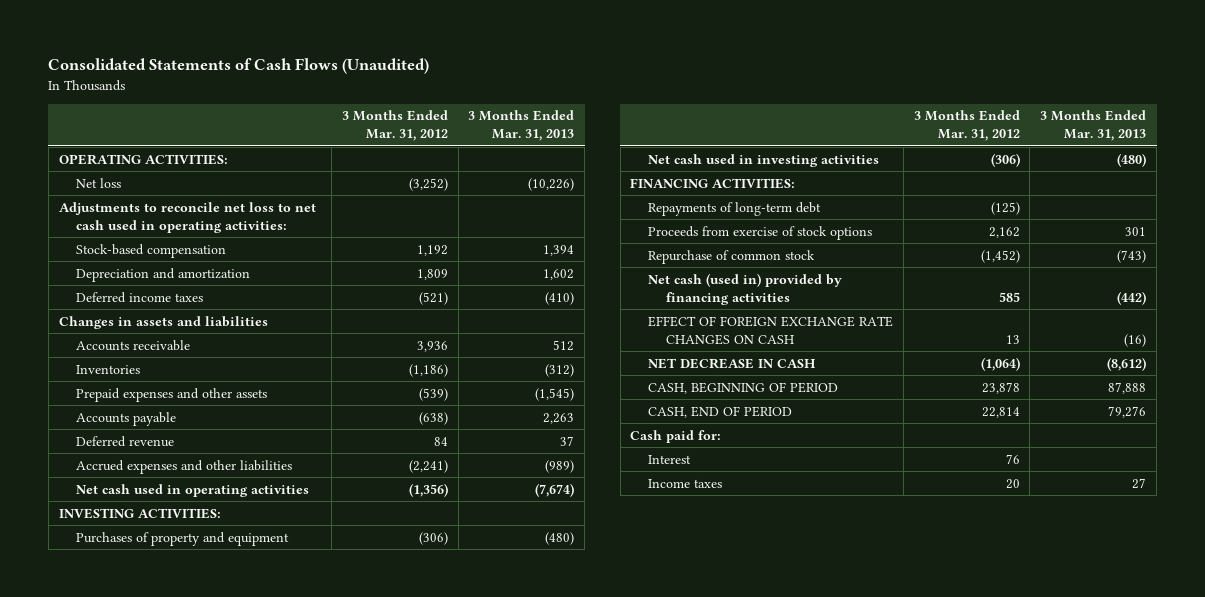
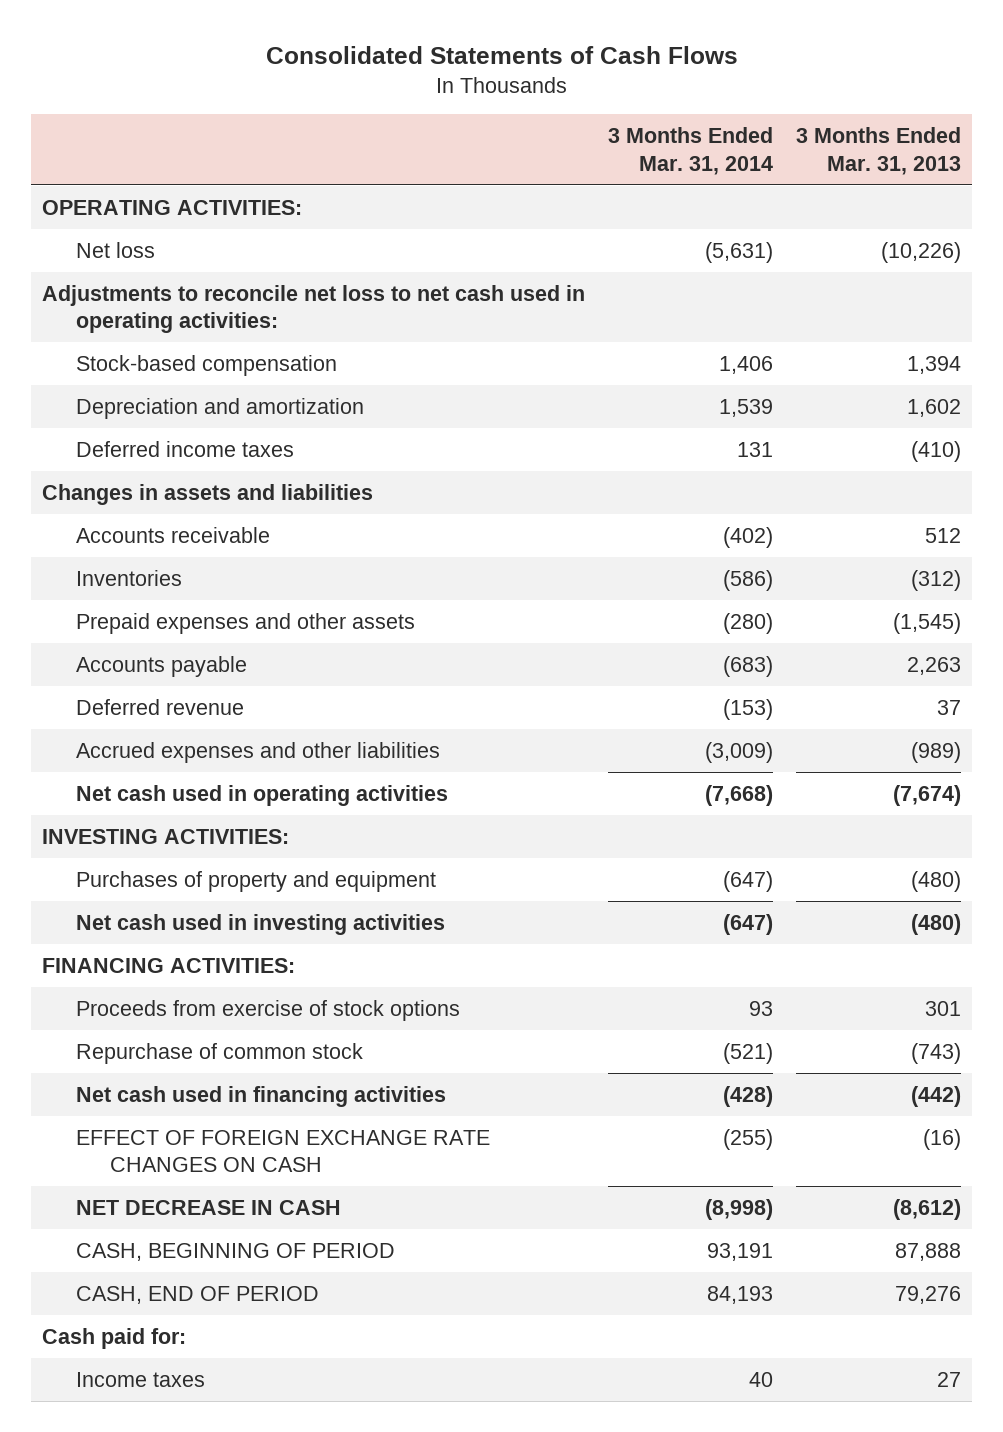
- Consolidated Statements of Cash Flows (Unaudited)
+ Consolidated Statements of Cash Flows
- | 3 Months Ended Mar. 31, 2012 | 3 Months Ended Mar. 31, 2013
+ | 3 Months Ended Mar. 31, 2014 | 3 Months Ended Mar. 31, 2013
- Repayments of long-term debt | (125) |
- Net cash (used in) provided by financing activities | 585 | (442)
+ Net cash used in financing activities | (428) | (442)
- Interest | 76 |

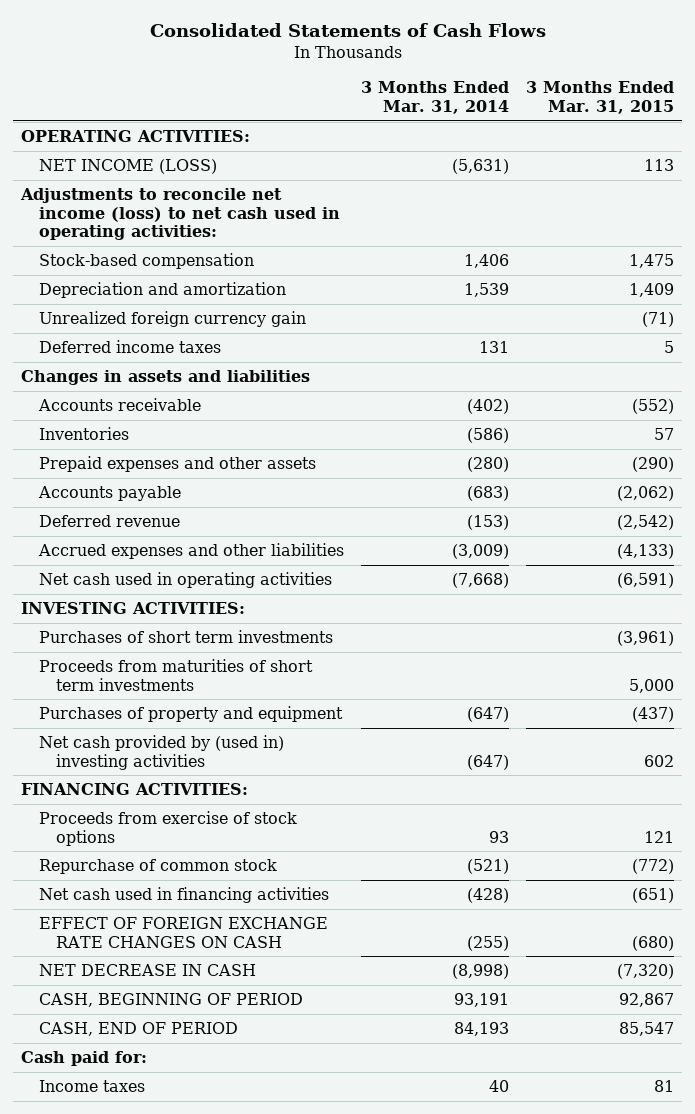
- | 3 Months Ended Mar. 31, 2014 | 3 Months Ended Mar. 31, 2013
+ | 3 Months Ended Mar. 31, 2014 | 3 Months Ended Mar. 31, 2015
- Net loss | (5,631) | (10,226)
- Adjustments to reconcile net loss to net cash used in operating activities:
+ NET INCOME (LOSS) | (5,631) | 113
+ Adjustments to reconcile net income (loss) to net cash used in operating activities:
+ Unrealized foreign currency gain | | (71)
+ Purchases of short term investments | | (3,961)
+ Proceeds from maturities of short term investments | | 5,000
- Net cash used in investing activities | (647) | (480)
+ Net cash provided by (used in) investing activities | (647) | 602

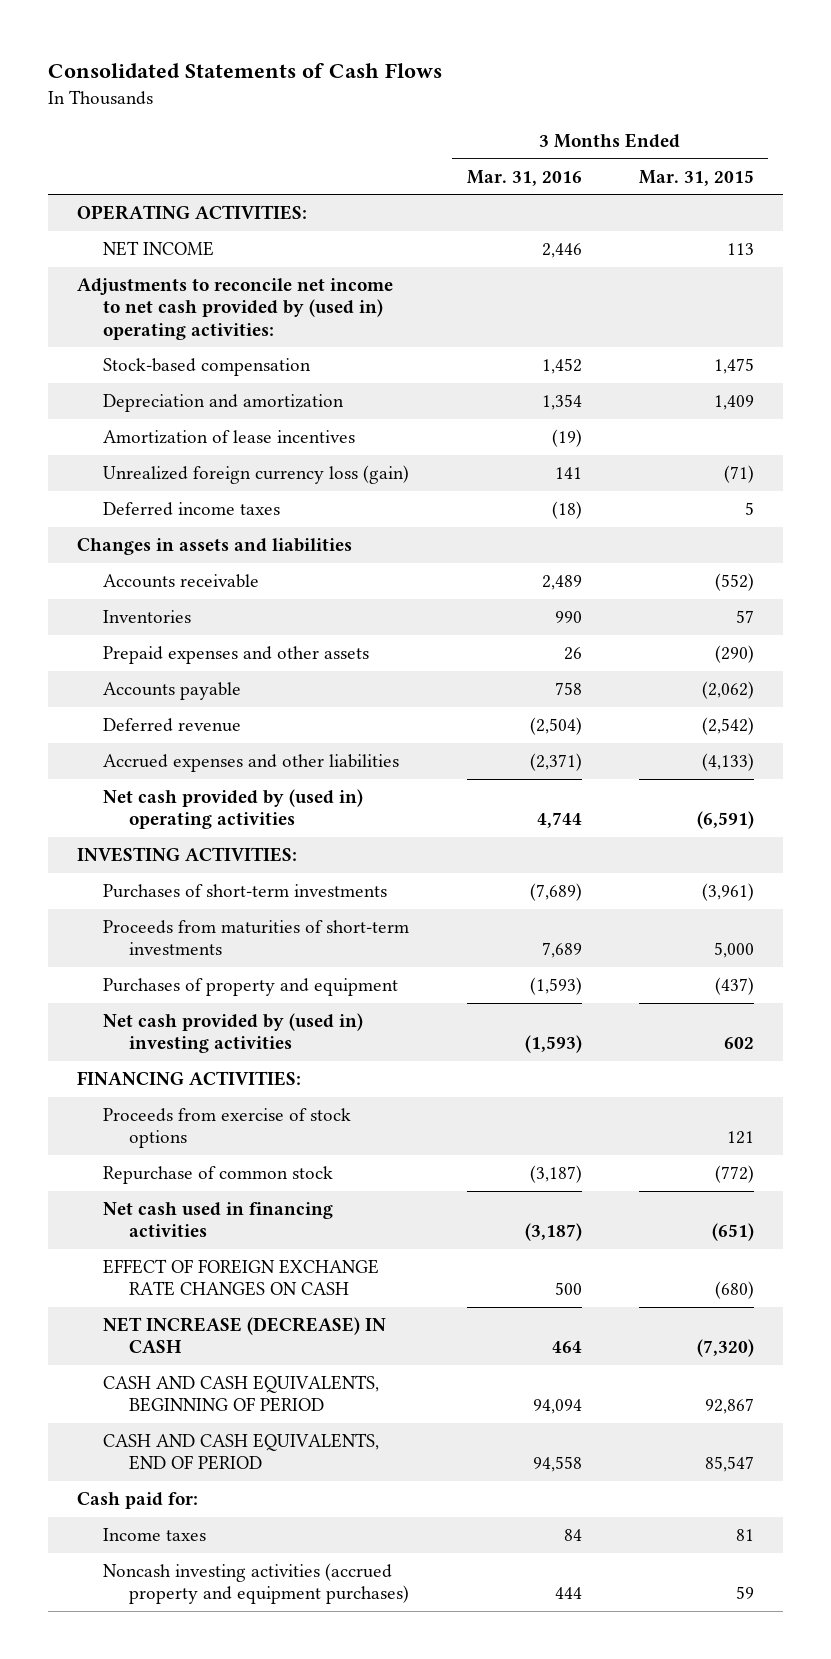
- | 3 Months Ended Mar. 31, 2014 | 3 Months Ended Mar. 31, 2015
+ | 3 Months Ended Mar. 31, 2016 | 3 Months Ended Mar. 31, 2015
- NET INCOME (LOSS) | (5,631) | 113
- Adjustments to reconcile net income (loss) to net cash used in operating activities:
+ NET INCOME | 2,446 | 113
+ Adjustments to reconcile net income to net cash provided by (used in) operating activities:
- Unrealized foreign currency gain | | (71)
+ Amortization of lease incentives | (19) |
+ Unrealized foreign currency loss (gain) | 141 | (71)
- Net cash used in operating activities | (7,668) | (6,591)
+ Net cash provided by (used in) operating activities | 4,744 | (6,591)
- Purchases of short term investments | | (3,961)
- Proceeds from maturities of short term investments | | 5,000
+ Purchases of short-term investments | (7,689) | (3,961)
+ Proceeds from maturities of short-term investments | 7,689 | 5,000
- NET DECREASE IN CASH | (8,998) | (7,320)
- CASH, BEGINNING OF PERIOD | 93,191 | 92,867
- CASH, END OF PERIOD | 84,193 | 85,547
+ NET INCREASE (DECREASE) IN CASH | 464 | (7,320)
+ CASH AND CASH EQUIVALENTS, BEGINNING OF PERIOD | 94,094 | 92,867
+ CASH AND CASH EQUIVALENTS, END OF PERIOD | 94,558 | 85,547
+ Noncash investing activities (accrued property and equipment purchases) | 444 | 59

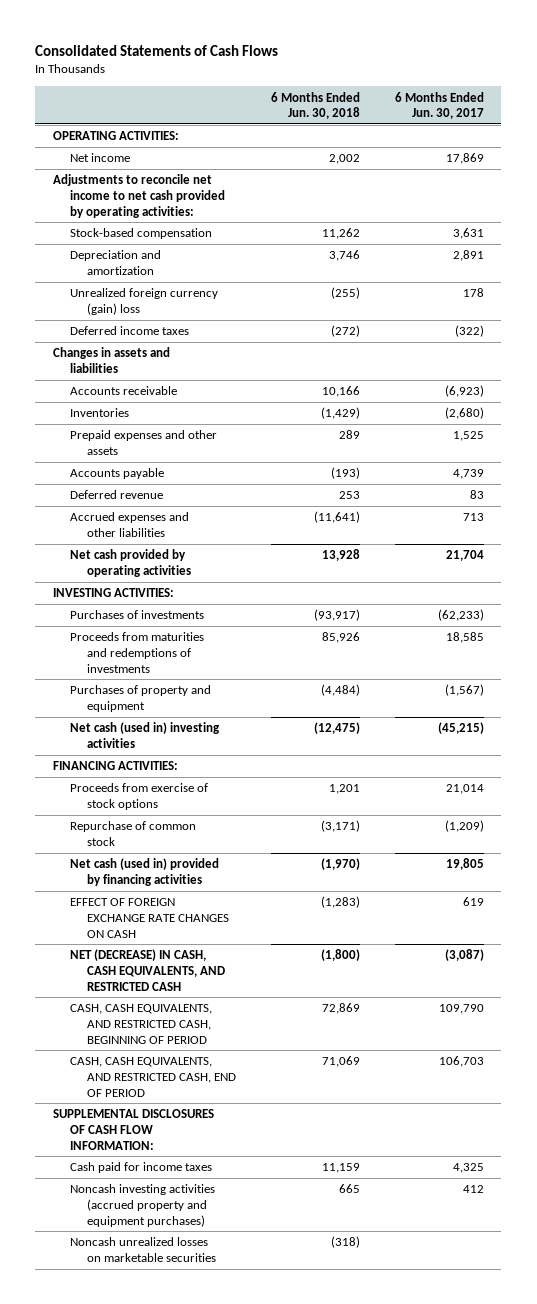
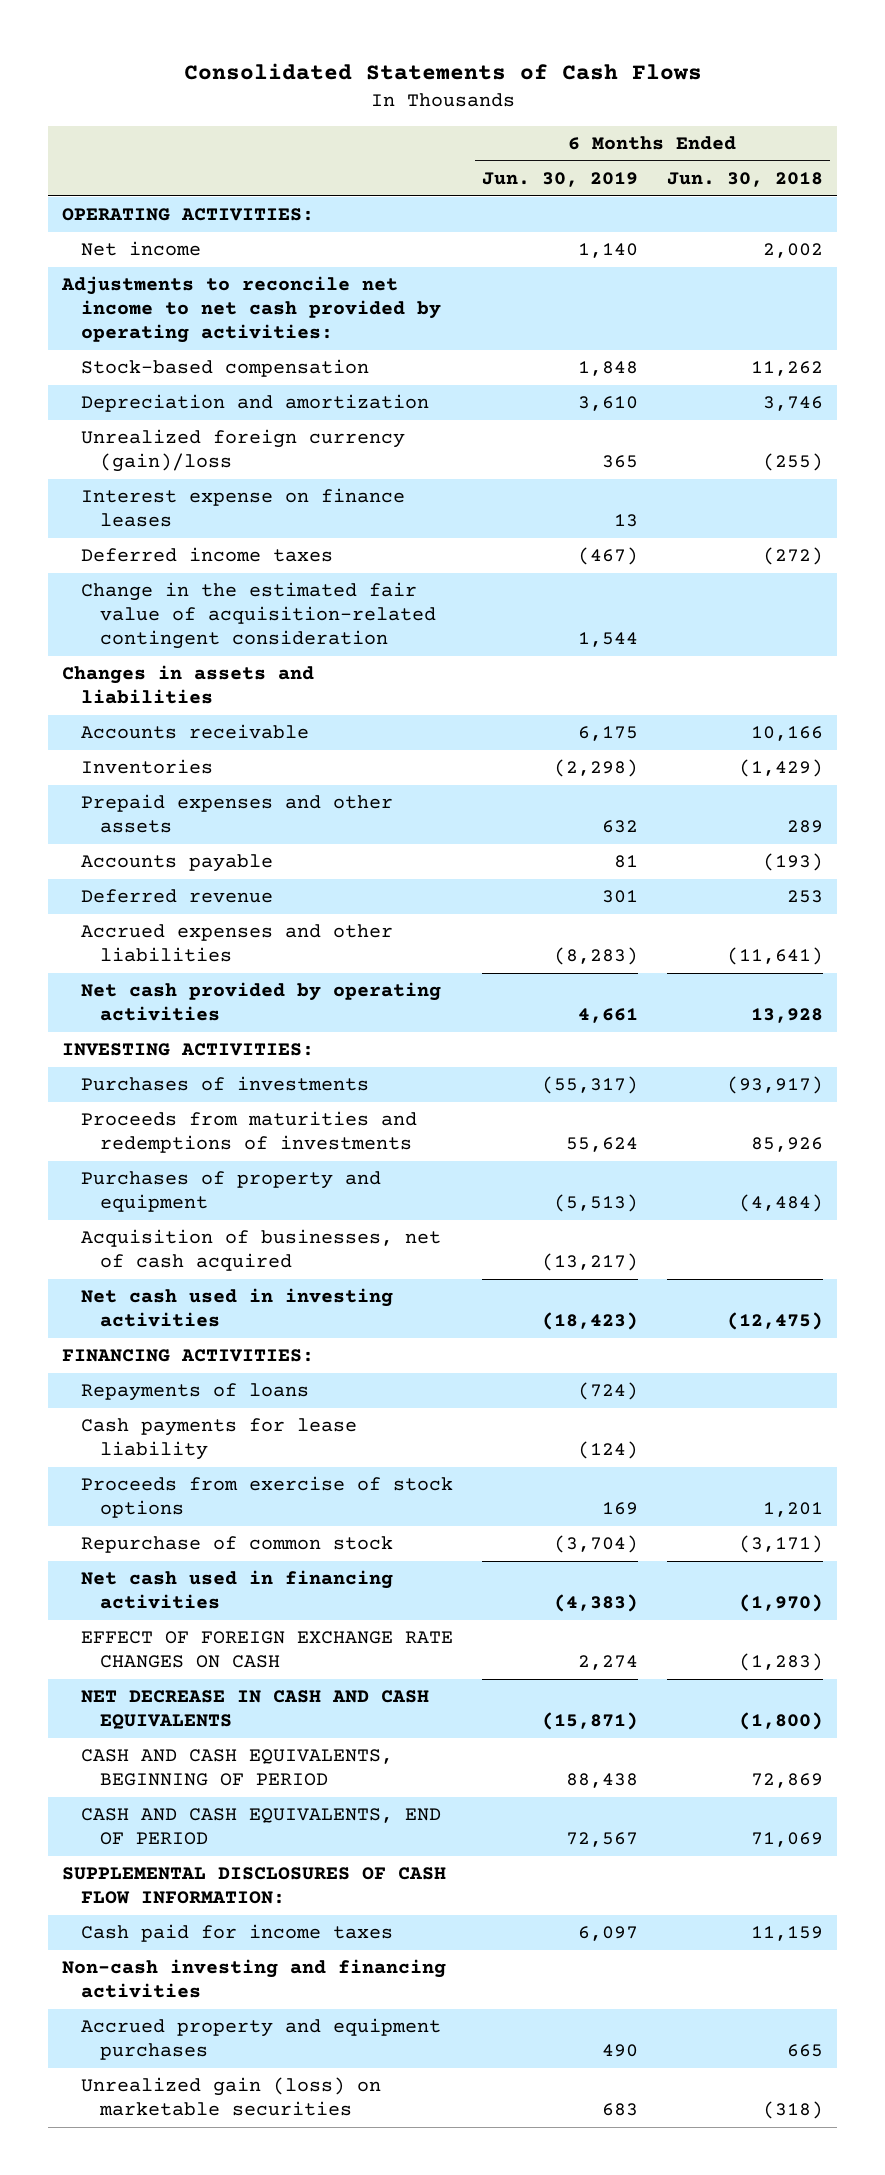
- | 6 Months Ended Jun. 30, 2018 | 6 Months Ended Jun. 30, 2017
+ | 6 Months Ended Jun. 30, 2019 | 6 Months Ended Jun. 30, 2018
- Unrealized foreign currency (gain) loss | (255) | 178
+ Unrealized foreign currency (gain)/loss | 365 | (255)
+ Interest expense on finance leases | 13 |
+ Change in the estimated fair value of acquisition-related contingent consideration | 1,544 |
- Net cash (used in) investing activities | (12,475) | (45,215)
+ Acquisition of businesses, net of cash acquired | (13,217) |
+ Net cash used in investing activities | (18,423) | (12,475)
+ Repayments of loans | (724) |
+ Cash payments for lease liability | (124) |
- Net cash (used in) provided by financing activities | (1,970) | 19,805
+ Net cash used in financing activities | (4,383) | (1,970)
- NET (DECREASE) IN CASH, CASH EQUIVALENTS, AND RESTRICTED CASH | (1,800) | (3,087)
- CASH, CASH EQUIVALENTS, AND RESTRICTED CASH, BEGINNING OF PERIOD | 72,869 | 109,790
- CASH, CASH EQUIVALENTS, AND RESTRICTED CASH, END OF PERIOD | 71,069 | 106,703
+ NET DECREASE IN CASH AND CASH EQUIVALENTS | (15,871) | (1,800)
+ CASH AND CASH EQUIVALENTS, BEGINNING OF PERIOD | 88,438 | 72,869
+ CASH AND CASH EQUIVALENTS, END OF PERIOD | 72,567 | 71,069
- Noncash investing activities (accrued property and equipment purchases) | 665 | 412
- Noncash unrealized losses on marketable securities | (318) |
+ Non-cash investing and financing activities
+ Accrued property and equipment purchases | 490 | 665
+ Unrealized gain (loss) on marketable securities | 683 | (318)

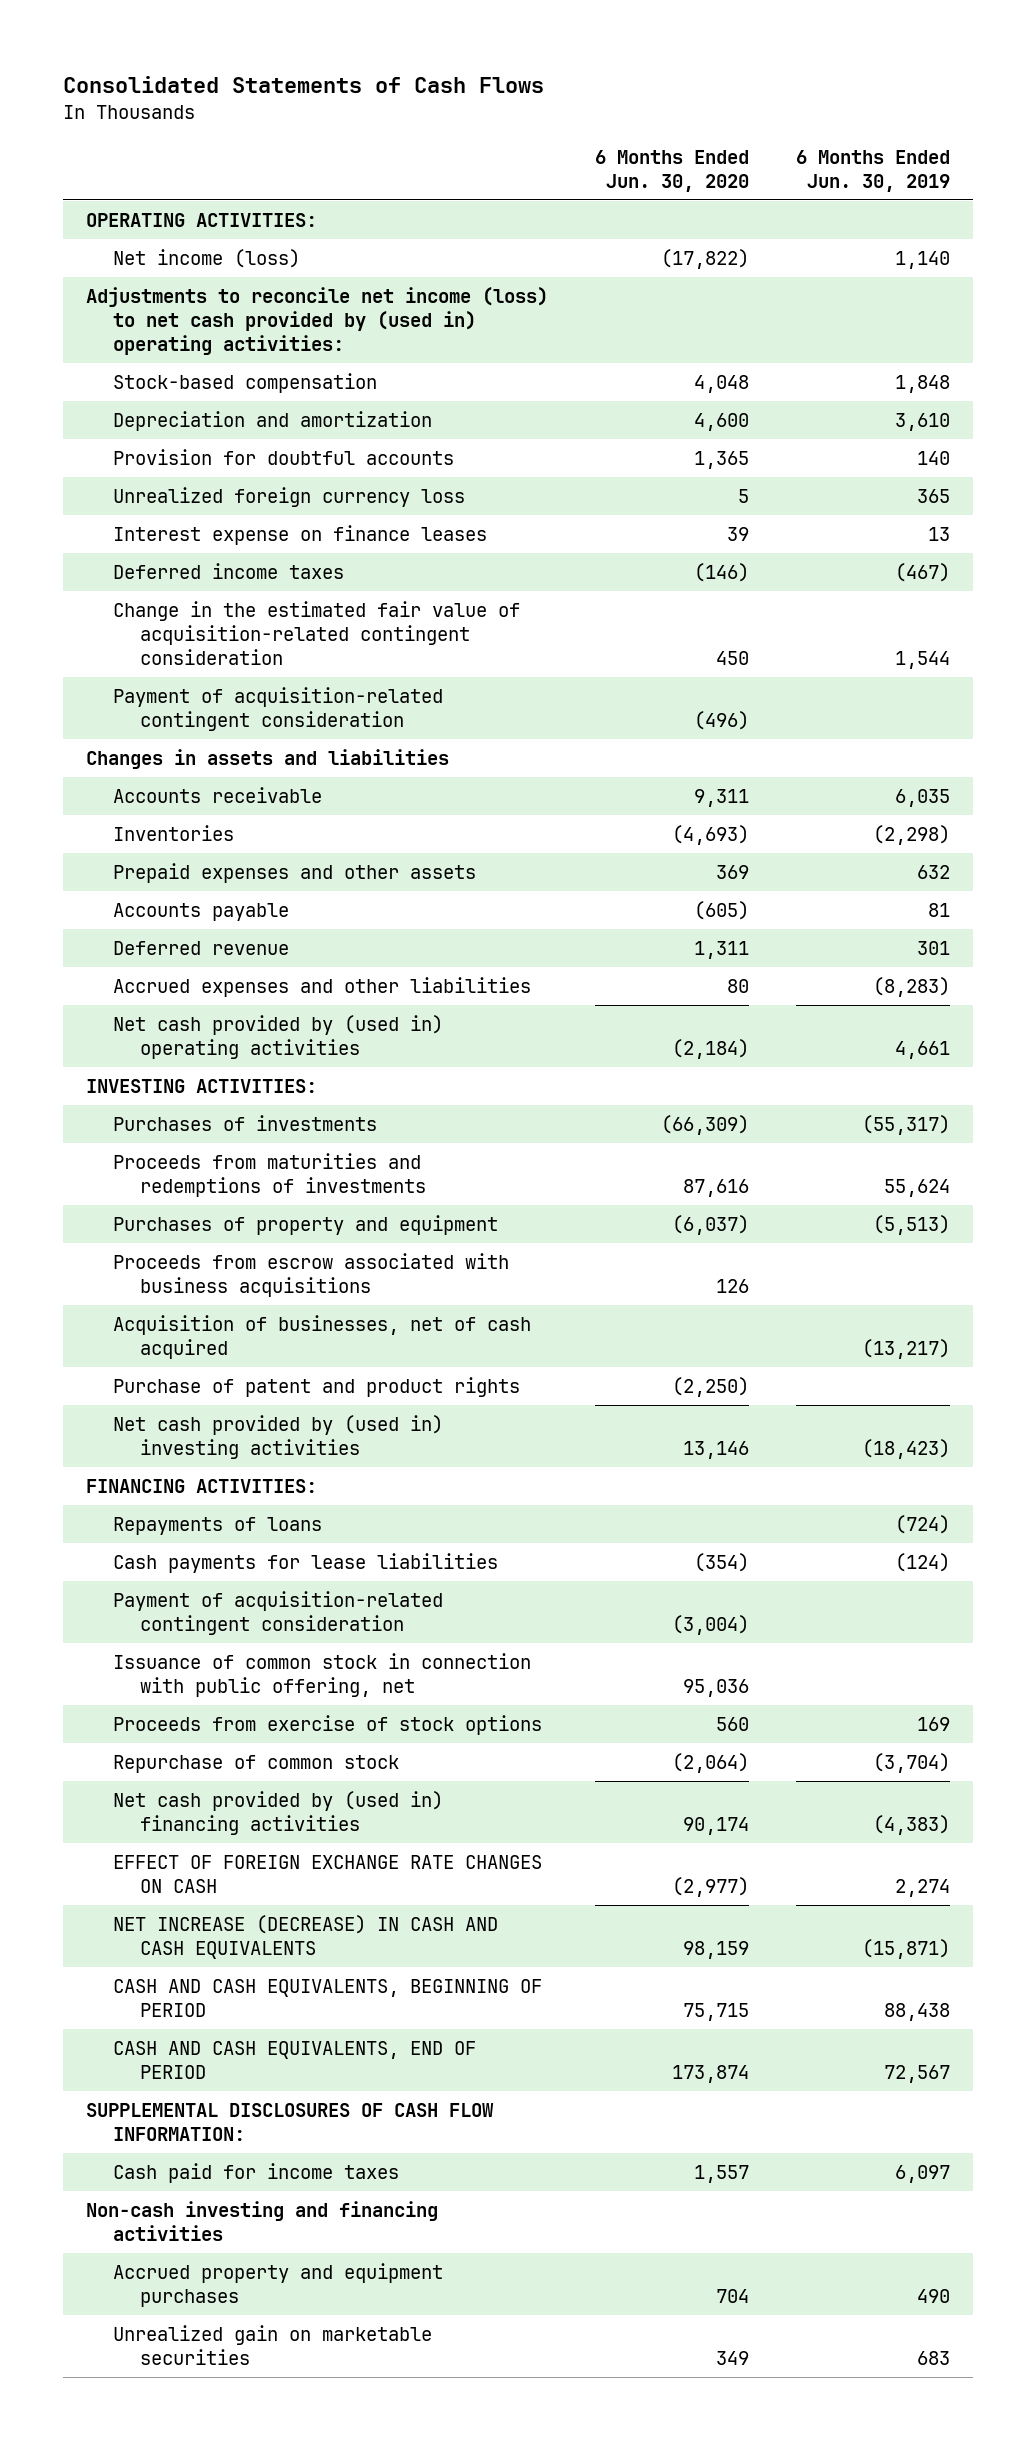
- | 6 Months Ended Jun. 30, 2019 | 6 Months Ended Jun. 30, 2018
+ | 6 Months Ended Jun. 30, 2020 | 6 Months Ended Jun. 30, 2019
- Net income | 1,140 | 2,002
- Adjustments to reconcile net income to net cash provided by operating activities:
+ Net income (loss) | (17,822) | 1,140
+ Adjustments to reconcile net income (loss) to net cash provided by (used in) operating activities:
- Unrealized foreign currency (gain)/loss | 365 | (255)
+ Provision for doubtful accounts | 1,365 | 140
+ Unrealized foreign currency loss | 5 | 365
+ Payment of acquisition-related contingent consideration | (496) |
- Accounts receivable | 6,175 | 10,166
+ Accounts receivable | 9,311 | 6,035
- Net cash provided by operating activities | 4,661 | 13,928
+ Net cash provided by (used in) operating activities | (2,184) | 4,661
+ Proceeds from escrow associated with business acquisitions | 126 |
- Net cash used in investing activities | (18,423) | (12,475)
+ Purchase of patent and product rights | (2,250) |
+ Net cash provided by (used in) investing activities | 13,146 | (18,423)
- Cash payments for lease liability | (124) |
+ Cash payments for lease liabilities | (354) | (124)
+ Payment of acquisition-related contingent consideration | (3,004) |
+ Issuance of common stock in connection with public offering, net | 95,036 |
- Net cash used in financing activities | (4,383) | (1,970)
+ Net cash provided by (used in) financing activities | 90,174 | (4,383)
- NET DECREASE IN CASH AND CASH EQUIVALENTS | (15,871) | (1,800)
+ NET INCREASE (DECREASE) IN CASH AND CASH EQUIVALENTS | 98,159 | (15,871)
- Unrealized gain (loss) on marketable securities | 683 | (318)
+ Unrealized gain on marketable securities | 349 | 683

